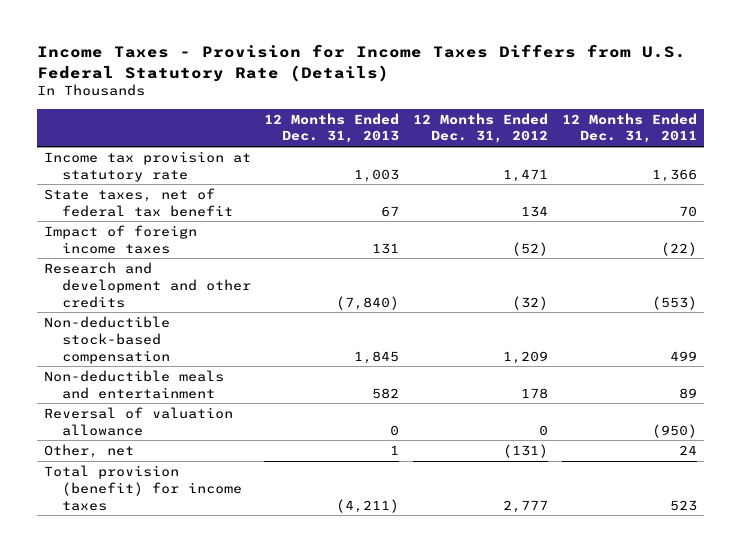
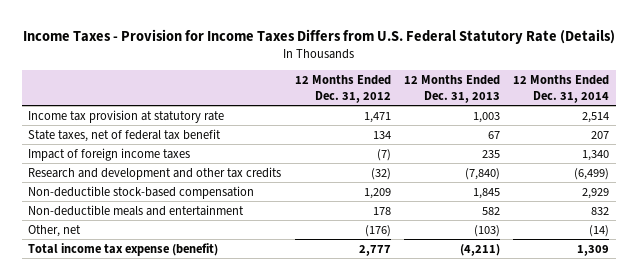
- | 12 Months Ended Dec. 31, 2013 | 12 Months Ended Dec. 31, 2012 | 12 Months Ended Dec. 31, 2011
+ | 12 Months Ended Dec. 31, 2012 | 12 Months Ended Dec. 31, 2013 | 12 Months Ended Dec. 31, 2014
- Impact of foreign income taxes | 131 | (52) | (22)
- Research and development and other credits | (7,840) | (32) | (553)
+ Impact of foreign income taxes | (7) | 235 | 1,340
+ Research and development and other tax credits | (32) | (7,840) | (6,499)
- Reversal of valuation allowance | 0 | 0 | (950)
- Other, net | 1 | (131) | 24
- Total provision (benefit) for income taxes | (4,211) | 2,777 | 523
+ Other, net | (176) | (103) | (14)
+ Total income tax expense (benefit) | 2,777 | (4,211) | 1,309

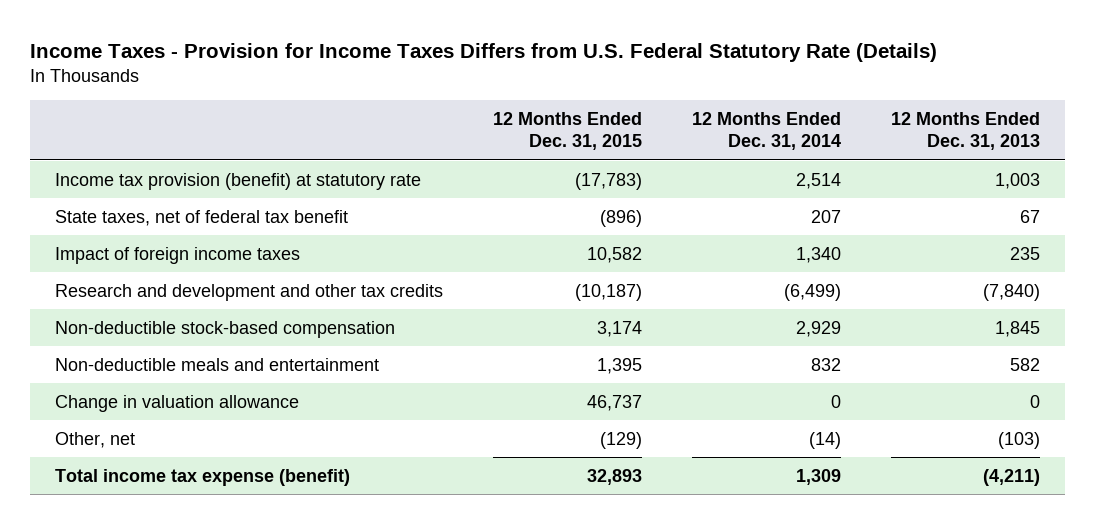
- | 12 Months Ended Dec. 31, 2012 | 12 Months Ended Dec. 31, 2013 | 12 Months Ended Dec. 31, 2014
+ | 12 Months Ended Dec. 31, 2015 | 12 Months Ended Dec. 31, 2014 | 12 Months Ended Dec. 31, 2013
- Income tax provision at statutory rate | 1,471 | 1,003 | 2,514
+ Income tax provision (benefit) at statutory rate | (17,783) | 2,514 | 1,003
+ Change in valuation allowance | 46,737 | 0 | 0

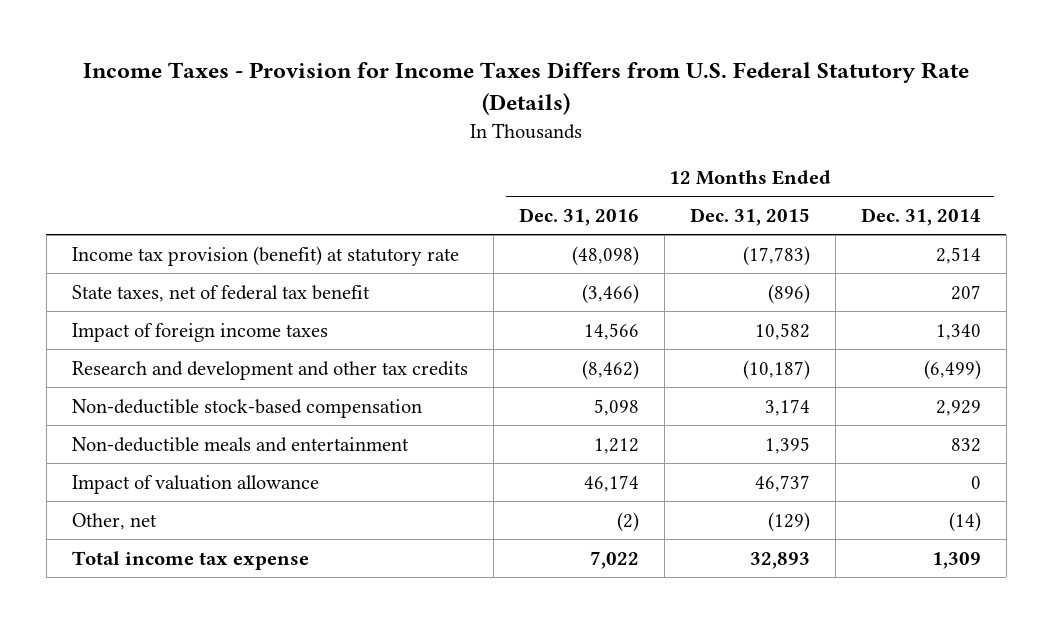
- | 12 Months Ended Dec. 31, 2015 | 12 Months Ended Dec. 31, 2014 | 12 Months Ended Dec. 31, 2013
+ | 12 Months Ended Dec. 31, 2016 | 12 Months Ended Dec. 31, 2015 | 12 Months Ended Dec. 31, 2014
- Change in valuation allowance | 46,737 | 0 | 0
+ Impact of valuation allowance | 46,174 | 46,737 | 0
- Total income tax expense (benefit) | 32,893 | 1,309 | (4,211)
+ Total income tax expense | 7,022 | 32,893 | 1,309

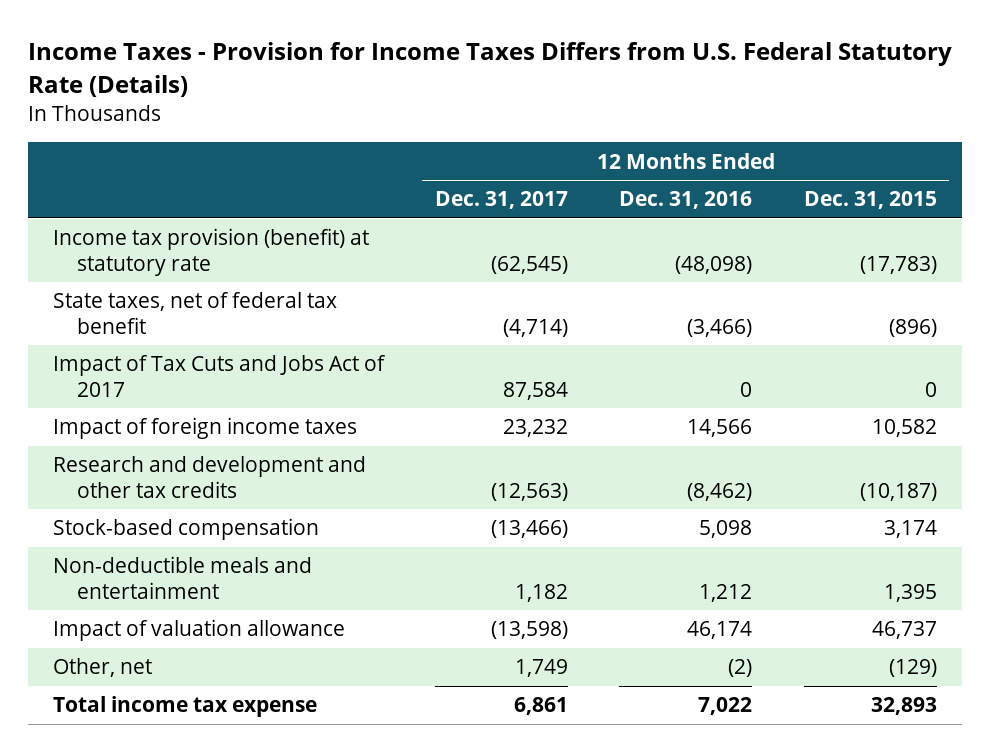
- | 12 Months Ended Dec. 31, 2016 | 12 Months Ended Dec. 31, 2015 | 12 Months Ended Dec. 31, 2014
+ | 12 Months Ended Dec. 31, 2017 | 12 Months Ended Dec. 31, 2016 | 12 Months Ended Dec. 31, 2015
+ Impact of Tax Cuts and Jobs Act of 2017 | 87,584 | 0 | 0
- Non-deductible stock-based compensation | 5,098 | 3,174 | 2,929
+ Stock-based compensation | (13,466) | 5,098 | 3,174

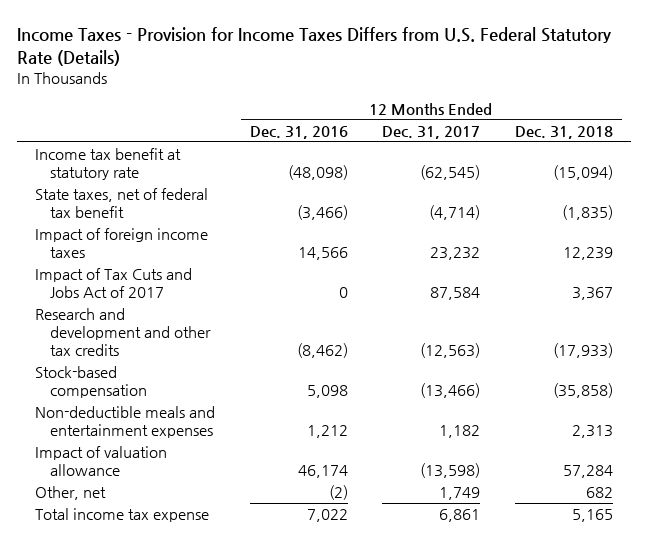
- | 12 Months Ended Dec. 31, 2017 | 12 Months Ended Dec. 31, 2016 | 12 Months Ended Dec. 31, 2015
+ | 12 Months Ended Dec. 31, 2016 | 12 Months Ended Dec. 31, 2017 | 12 Months Ended Dec. 31, 2018
- Income tax provision (benefit) at statutory rate | (62,545) | (48,098) | (17,783)
+ Income tax benefit at statutory rate | (48,098) | (62,545) | (15,094)
moved down: Impact of Tax Cuts and Jobs Act of 2017 | 0 | 87,584 | 3,367
- Non-deductible meals and entertainment | 1,182 | 1,212 | 1,395
+ Non-deductible meals and entertainment expenses | 1,212 | 1,182 | 2,313

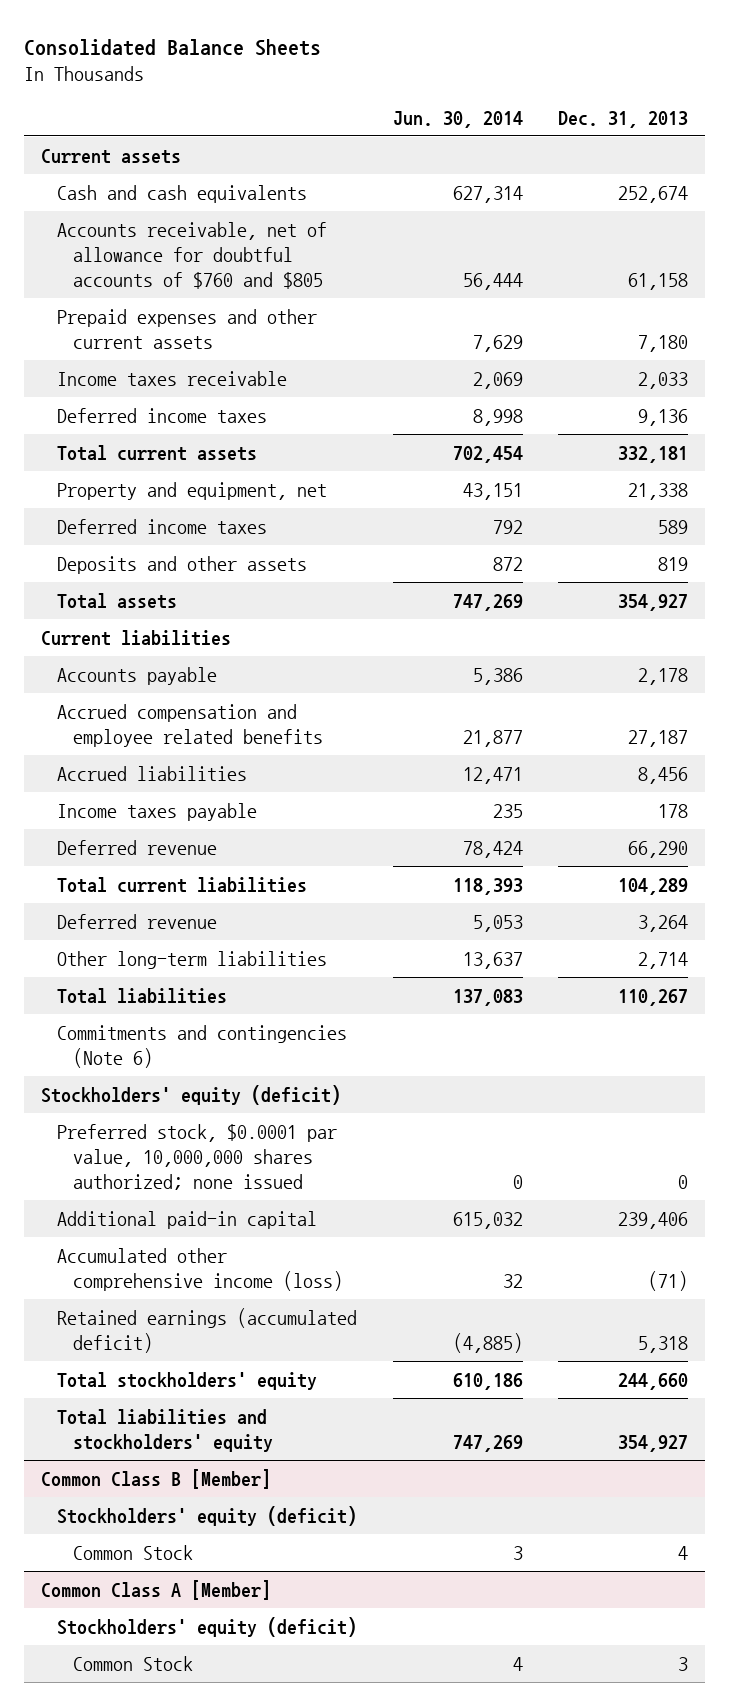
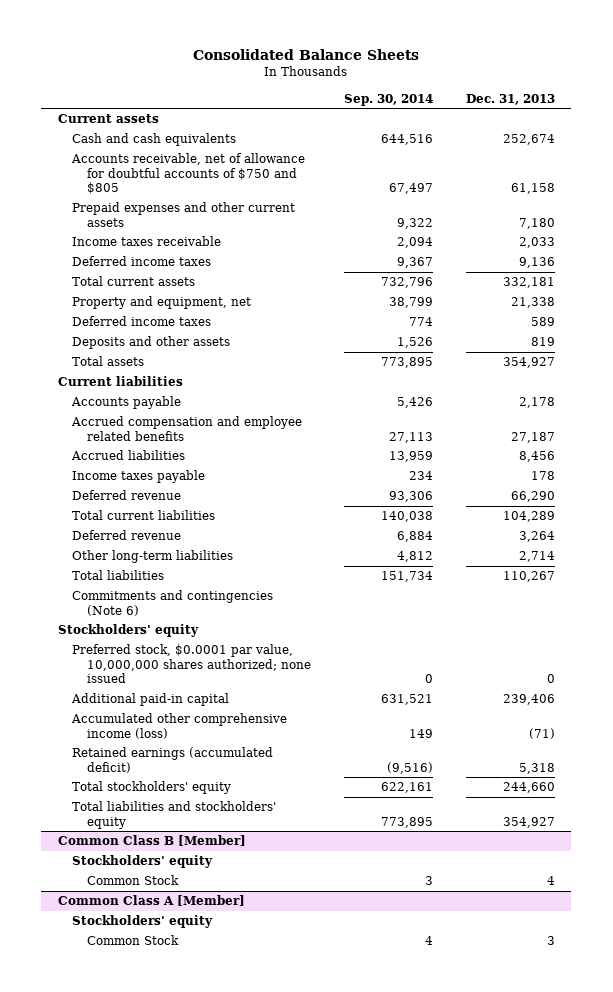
- | Jun. 30, 2014 | Dec. 31, 2013
+ | Sep. 30, 2014 | Dec. 31, 2013
- Accounts receivable, net of allowance for doubtful accounts of $760 and $805 | 56,444 | 61,158
+ Accounts receivable, net of allowance for doubtful accounts of $750 and $805 | 67,497 | 61,158
- Stockholders' equity (deficit)
+ Stockholders' equity
@ Common Class B [Member]
- Stockholders' equity (deficit)
+ Stockholders' equity
@ Common Class A [Member]
- Stockholders' equity (deficit)
+ Stockholders' equity

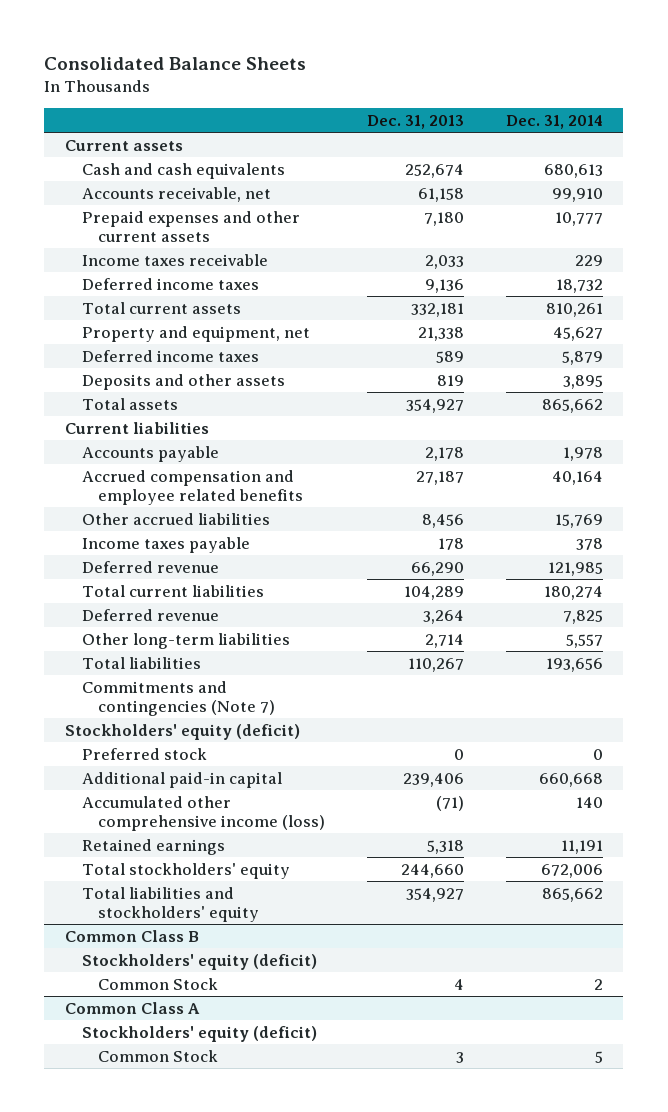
- | Sep. 30, 2014 | Dec. 31, 2013
+ | Dec. 31, 2013 | Dec. 31, 2014
- Accounts receivable, net of allowance for doubtful accounts of $750 and $805 | 67,497 | 61,158
+ Accounts receivable, net | 61,158 | 99,910
- Accrued liabilities | 13,959 | 8,456
+ Other accrued liabilities | 8,456 | 15,769
- Commitments and contingencies (Note 6)
- Stockholders' equity
- Preferred stock, $0.0001 par value, 10,000,000 shares authorized; none issued | 0 | 0
+ Commitments and contingencies (Note 7)
+ Stockholders' equity (deficit)
+ Preferred stock | 0 | 0
- Retained earnings (accumulated deficit) | (9,516) | 5,318
+ Retained earnings | 5,318 | 11,191
- Common Class B [Member]
- Stockholders' equity
+ Common Class B
+ Stockholders' equity (deficit)
- Common Class A [Member]
- Stockholders' equity
+ Common Class A
+ Stockholders' equity (deficit)

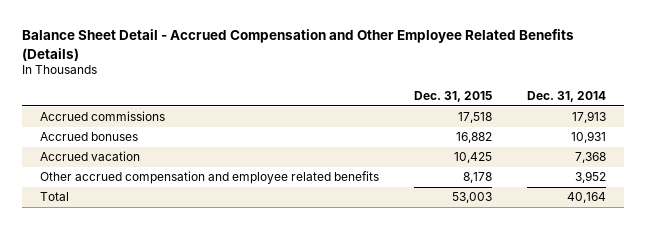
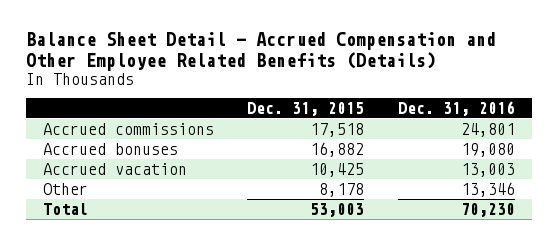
- | Dec. 31, 2015 | Dec. 31, 2014
+ | Dec. 31, 2015 | Dec. 31, 2016
- Other accrued compensation and employee related benefits | 8,178 | 3,952
+ Other | 8,178 | 13,346

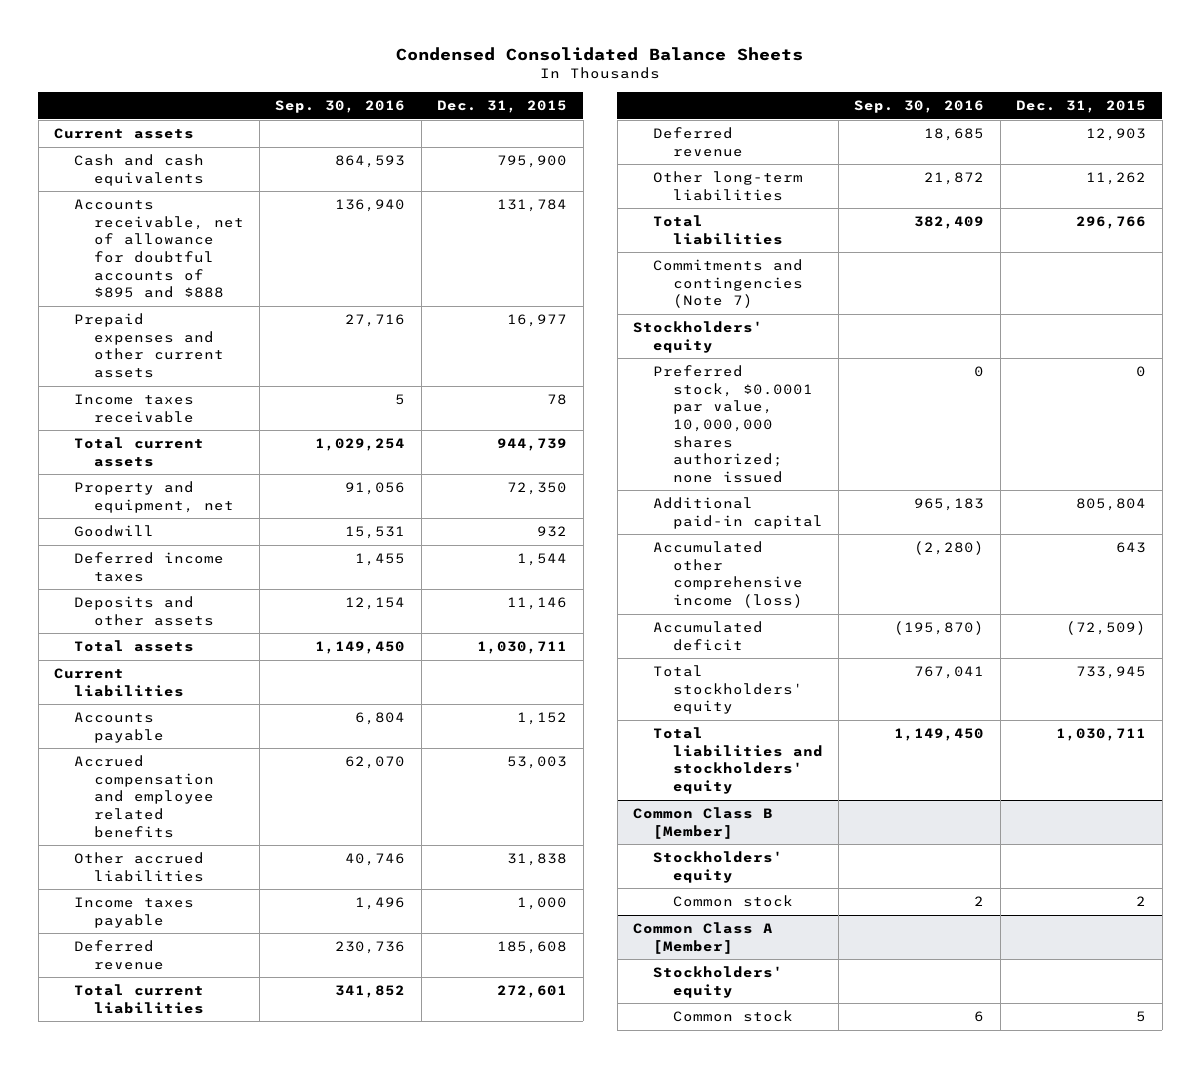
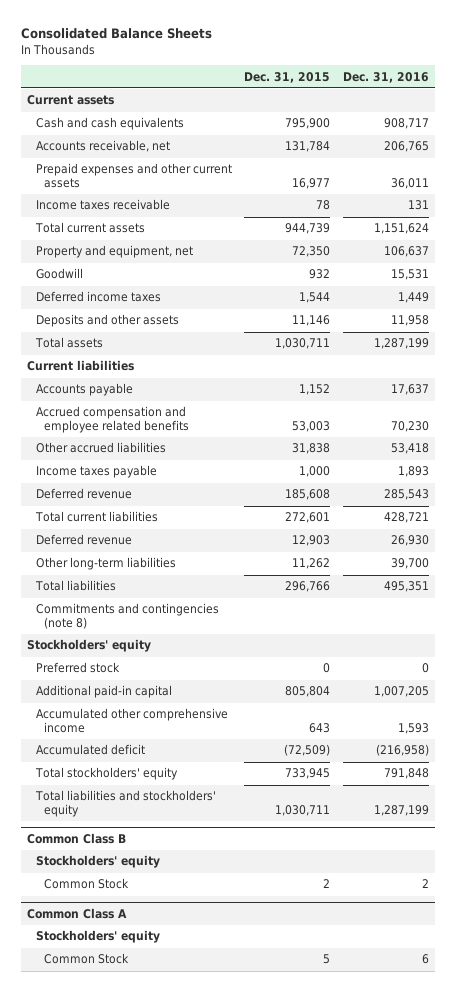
- Condensed Consolidated Balance Sheets
+ Consolidated Balance Sheets
- | Sep. 30, 2016 | Dec. 31, 2015
+ | Dec. 31, 2015 | Dec. 31, 2016
- Accounts receivable, net of allowance for doubtful accounts of $895 and $888 | 136,940 | 131,784
+ Accounts receivable, net | 131,784 | 206,765
- Commitments and contingencies (Note 7)
+ Commitments and contingencies (note 8)
- Preferred stock, $0.0001 par value, 10,000,000 shares authorized; none issued | 0 | 0
+ Preferred stock | 0 | 0
- Accumulated other comprehensive income (loss) | (2,280) | 643
+ Accumulated other comprehensive income | 643 | 1,593
- Common Class B [Member]
+ Common Class B
- Common stock | 2 | 2
- Common Class A [Member]
+ Common Stock | 2 | 2
+ Common Class A
- Common stock | 6 | 5
+ Common Stock | 5 | 6

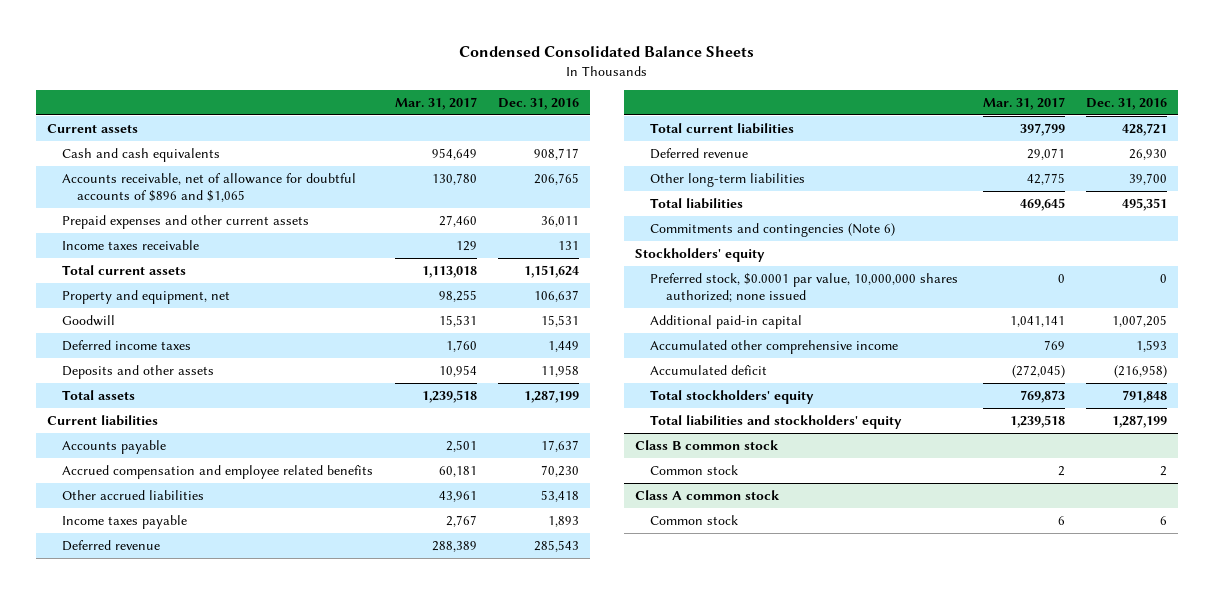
- Consolidated Balance Sheets
+ Condensed Consolidated Balance Sheets
- | Dec. 31, 2015 | Dec. 31, 2016
+ | Mar. 31, 2017 | Dec. 31, 2016
- Accounts receivable, net | 131,784 | 206,765
+ Accounts receivable, net of allowance for doubtful accounts of $896 and $1,065 | 130,780 | 206,765
- Commitments and contingencies (note 8)
+ Commitments and contingencies (Note 6)
- Preferred stock | 0 | 0
+ Preferred stock, $0.0001 par value, 10,000,000 shares authorized; none issued | 0 | 0
- Common Class B
- Stockholders' equity
- Common Stock | 2 | 2
- Common Class A
- Stockholders' equity
- Common Stock | 5 | 6
+ Class B common stock
+ Common stock | 2 | 2
+ Class A common stock
+ Common stock | 6 | 6

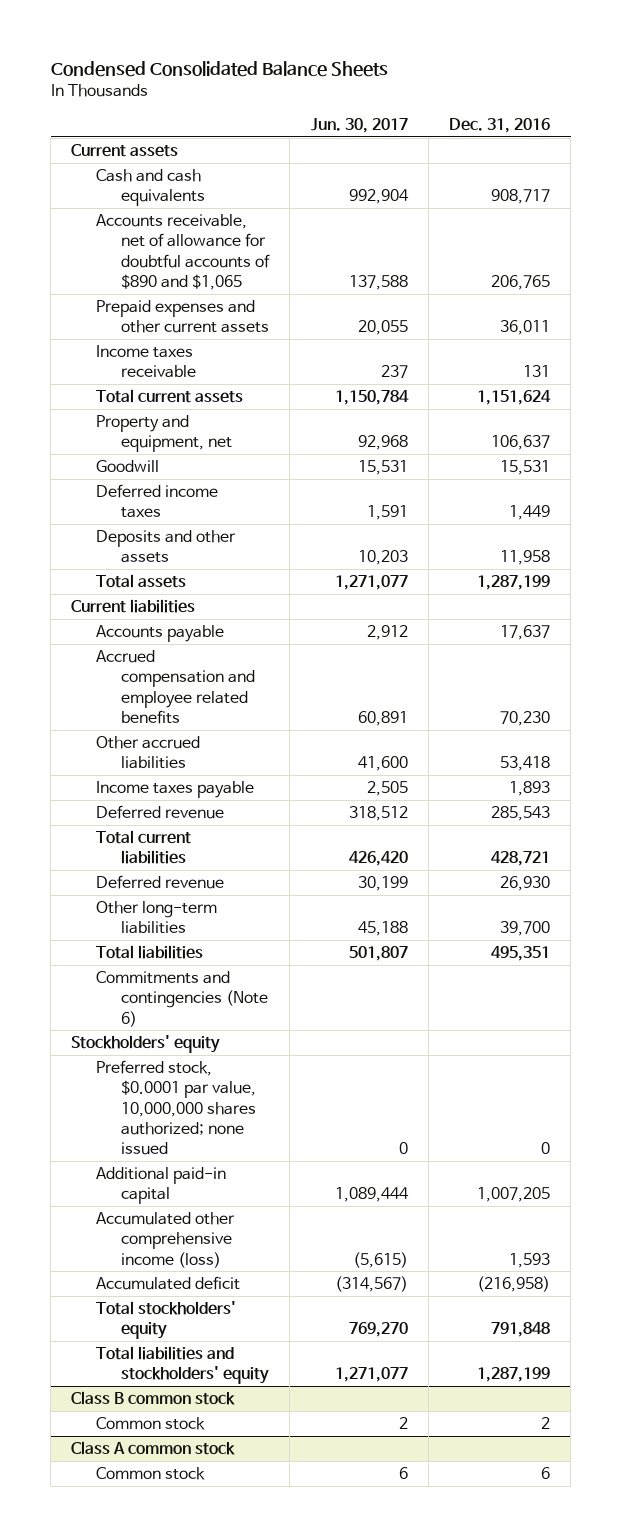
- | Mar. 31, 2017 | Dec. 31, 2016
+ | Jun. 30, 2017 | Dec. 31, 2016
- Accounts receivable, net of allowance for doubtful accounts of $896 and $1,065 | 130,780 | 206,765
+ Accounts receivable, net of allowance for doubtful accounts of $890 and $1,065 | 137,588 | 206,765
- Accumulated other comprehensive income | 769 | 1,593
+ Accumulated other comprehensive income (loss) | (5,615) | 1,593

